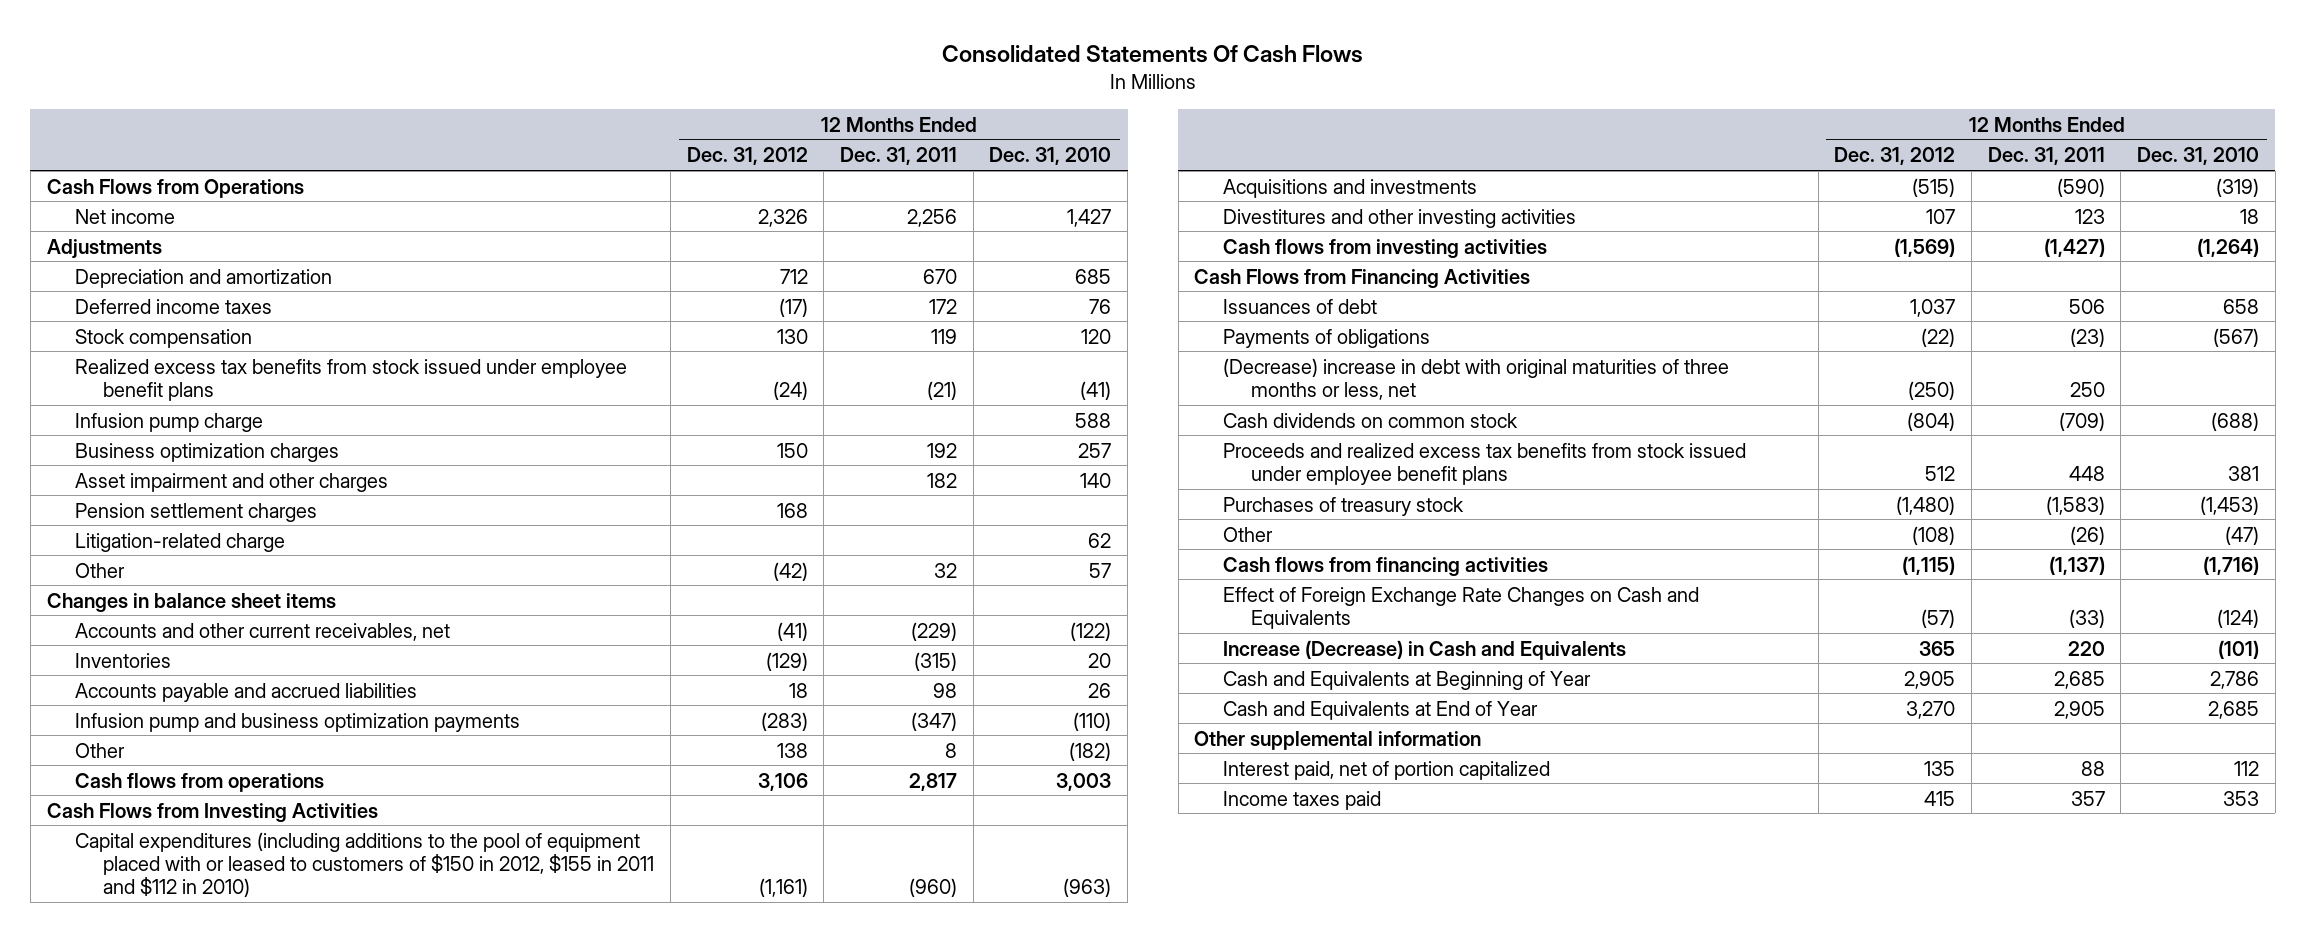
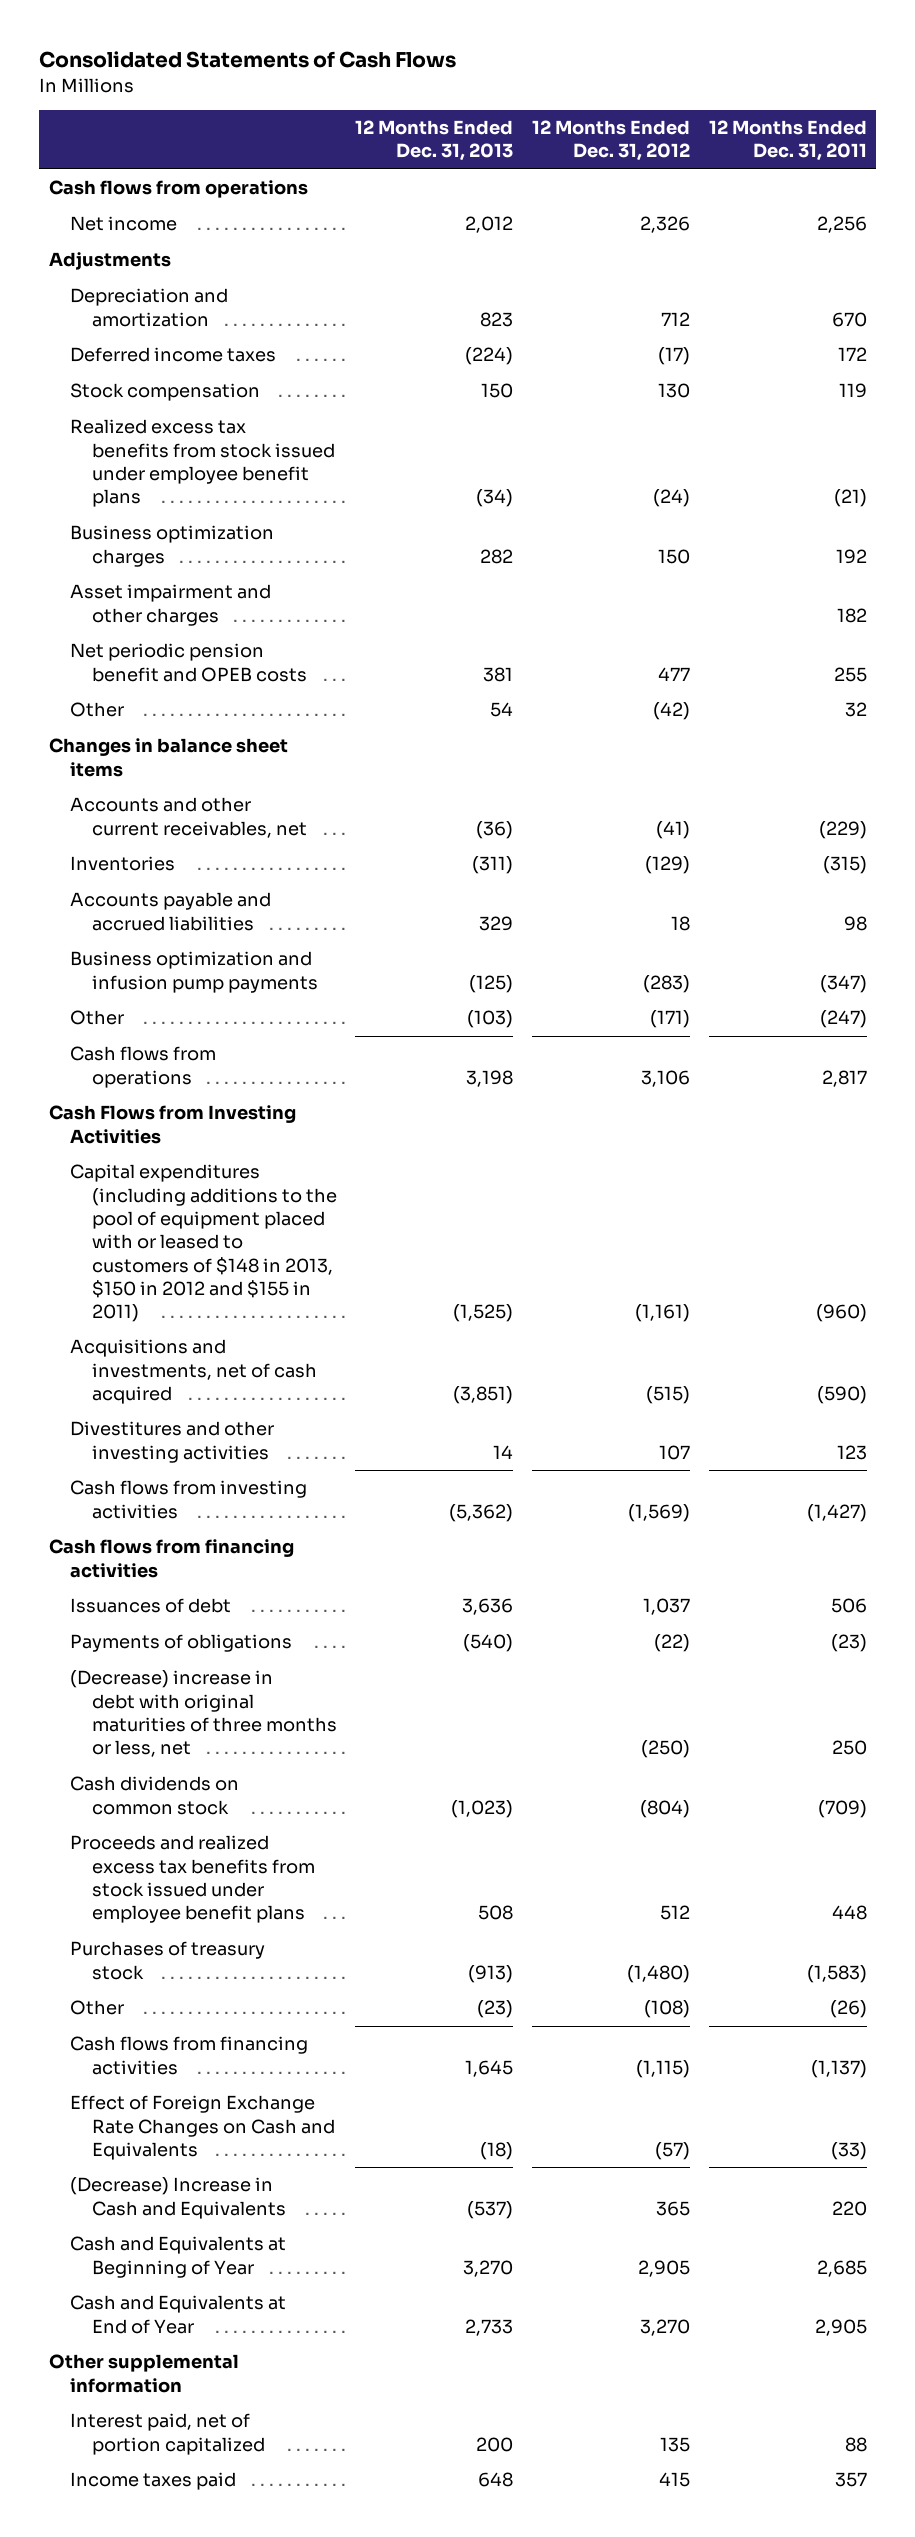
- Consolidated Statements Of Cash Flows
+ Consolidated Statements of Cash Flows
- | 12 Months Ended Dec. 31, 2012 | 12 Months Ended Dec. 31, 2011 | 12 Months Ended Dec. 31, 2010
+ | 12 Months Ended Dec. 31, 2013 | 12 Months Ended Dec. 31, 2012 | 12 Months Ended Dec. 31, 2011
- Cash Flows from Operations
+ Cash flows from operations
- Infusion pump charge | | | 588
- Pension settlement charges | 168 | |
- Litigation-related charge | | | 62
+ Net periodic pension benefit and OPEB costs | 381 | 477 | 255
- Infusion pump and business optimization payments | (283) | (347) | (110)
- Other | 138 | 8 | (182)
+ Business optimization and infusion pump payments | (125) | (283) | (347)
+ Other | (103) | (171) | (247)
- Capital expenditures (including additions to the pool of equipment placed with or leased to customers of $150 in 2012, $155 in 2011 and $112 in 2010) | (1,161) | (960) | (963)
- Acquisitions and investments | (515) | (590) | (319)
+ Capital expenditures (including additions to the pool of equipment placed with or leased to customers of $148 in 2013, $150 in 2012 and $155 in 2011) | (1,525) | (1,161) | (960)
+ Acquisitions and investments, net of cash acquired | (3,851) | (515) | (590)
- Cash Flows from Financing Activities
+ Cash flows from financing activities
- Increase (Decrease) in Cash and Equivalents | 365 | 220 | (101)
+ (Decrease) Increase in Cash and Equivalents | (537) | 365 | 220

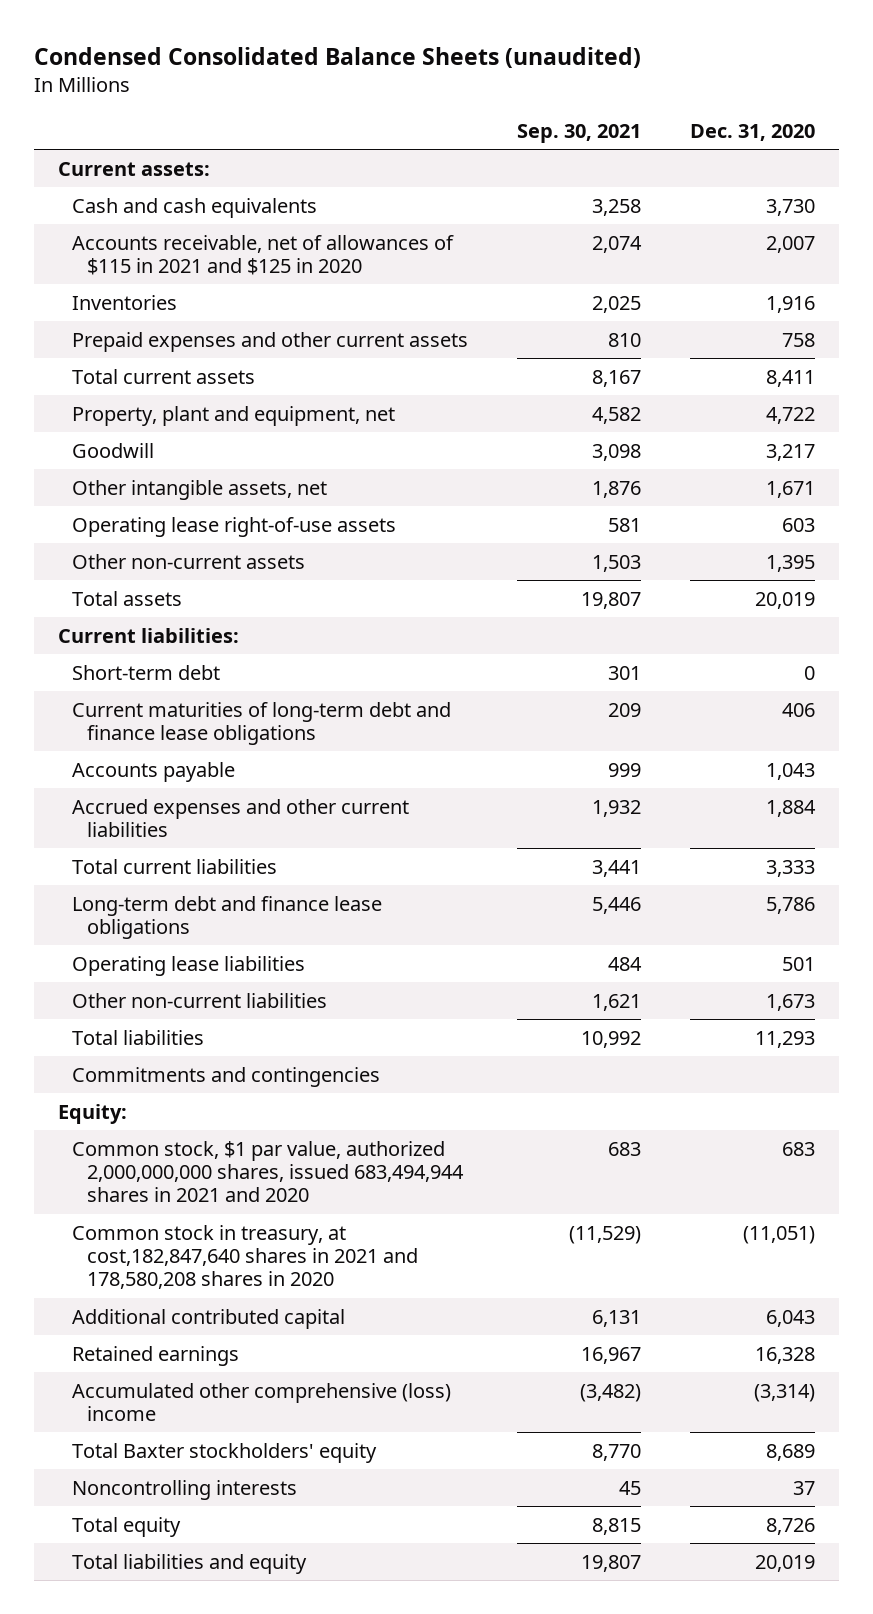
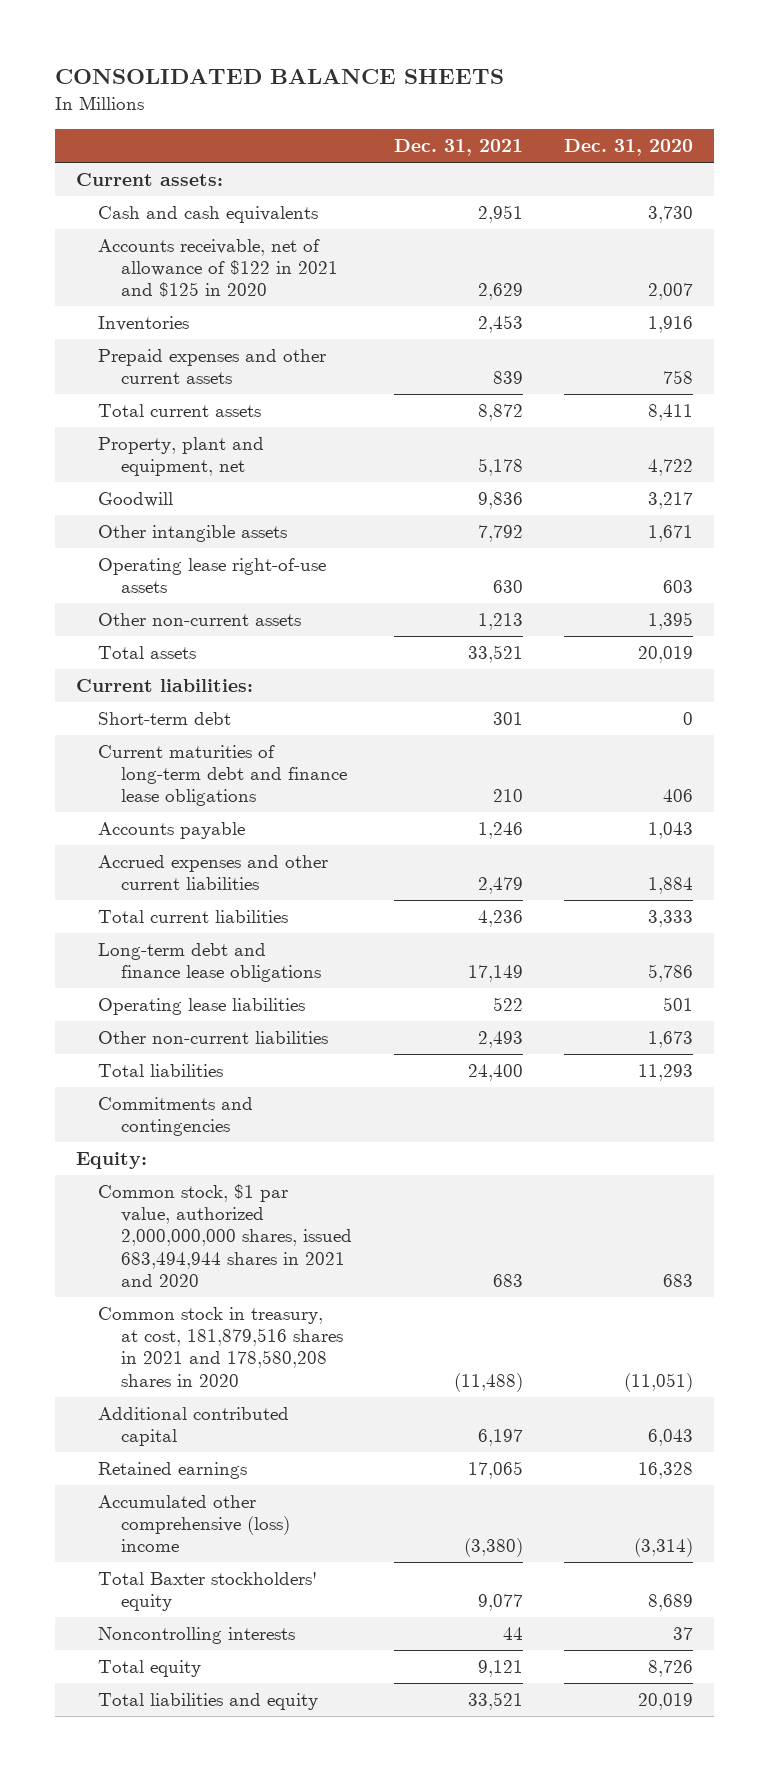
- Condensed Consolidated Balance Sheets (unaudited)
+ CONSOLIDATED BALANCE SHEETS
- | Sep. 30, 2021 | Dec. 31, 2020
+ | Dec. 31, 2021 | Dec. 31, 2020
- Accounts receivable, net of allowances of $115 in 2021 and $125 in 2020 | 2,074 | 2,007
+ Accounts receivable, net of allowance of $122 in 2021 and $125 in 2020 | 2,629 | 2,007
- Other intangible assets, net | 1,876 | 1,671
+ Other intangible assets | 7,792 | 1,671
- Common stock in treasury, at cost,182,847,640 shares in 2021 and 178,580,208 shares in 2020 | (11,529) | (11,051)
+ Common stock in treasury, at cost, 181,879,516 shares in 2021 and 178,580,208 shares in 2020 | (11,488) | (11,051)

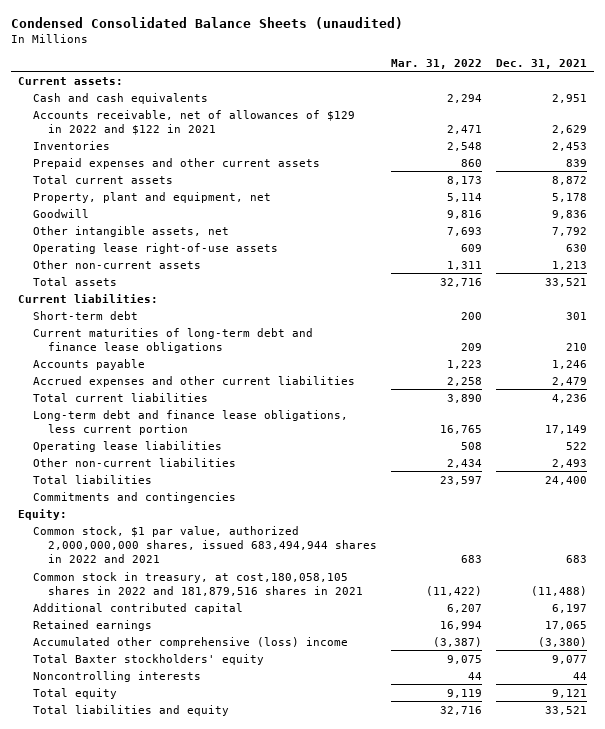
- CONSOLIDATED BALANCE SHEETS
+ Condensed Consolidated Balance Sheets (unaudited)
- | Dec. 31, 2021 | Dec. 31, 2020
+ | Mar. 31, 2022 | Dec. 31, 2021
- Accounts receivable, net of allowance of $122 in 2021 and $125 in 2020 | 2,629 | 2,007
+ Accounts receivable, net of allowances of $129 in 2022 and $122 in 2021 | 2,471 | 2,629
- Other intangible assets | 7,792 | 1,671
+ Other intangible assets, net | 7,693 | 7,792
- Long-term debt and finance lease obligations | 17,149 | 5,786
+ Long-term debt and finance lease obligations, less current portion | 16,765 | 17,149
- Common stock, $1 par value, authorized 2,000,000,000 shares, issued 683,494,944 shares in 2021 and 2020 | 683 | 683
- Common stock in treasury, at cost, 181,879,516 shares in 2021 and 178,580,208 shares in 2020 | (11,488) | (11,051)
+ Common stock, $1 par value, authorized 2,000,000,000 shares, issued 683,494,944 shares in 2022 and 2021 | 683 | 683
+ Common stock in treasury, at cost,180,058,105 shares in 2022 and 181,879,516 shares in 2021 | (11,422) | (11,488)

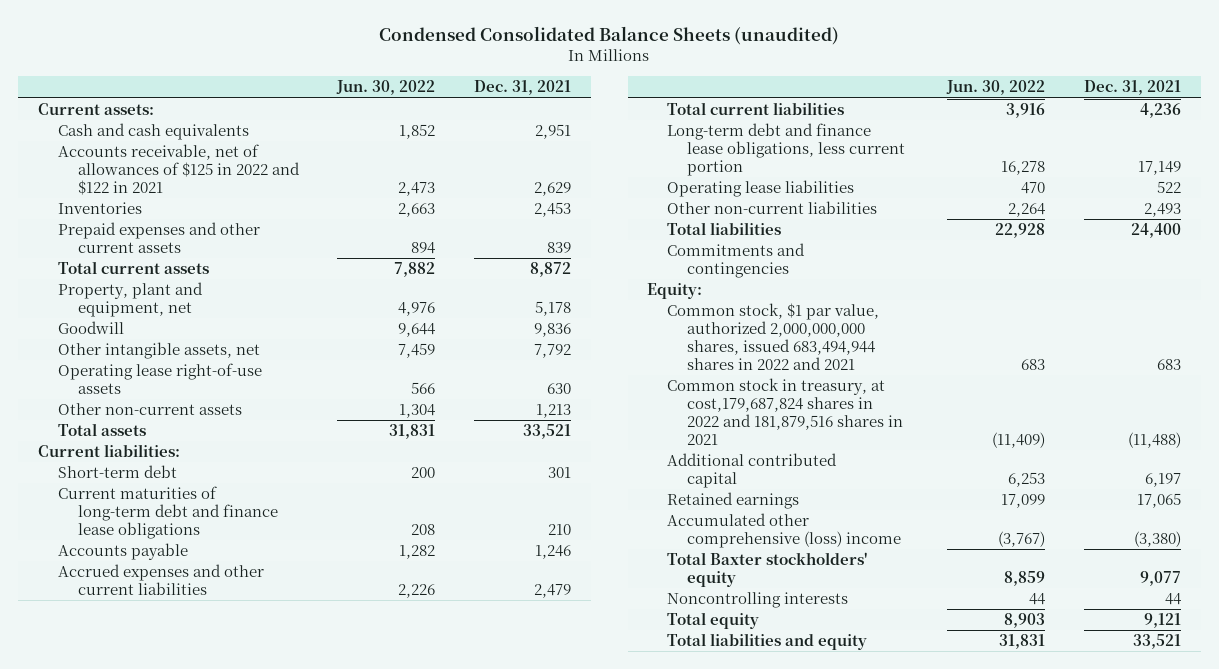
- | Mar. 31, 2022 | Dec. 31, 2021
+ | Jun. 30, 2022 | Dec. 31, 2021
- Accounts receivable, net of allowances of $129 in 2022 and $122 in 2021 | 2,471 | 2,629
+ Accounts receivable, net of allowances of $125 in 2022 and $122 in 2021 | 2,473 | 2,629
- Common stock in treasury, at cost,180,058,105 shares in 2022 and 181,879,516 shares in 2021 | (11,422) | (11,488)
+ Common stock in treasury, at cost,179,687,824 shares in 2022 and 181,879,516 shares in 2021 | (11,409) | (11,488)

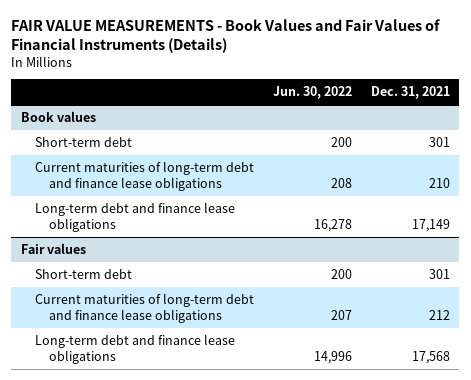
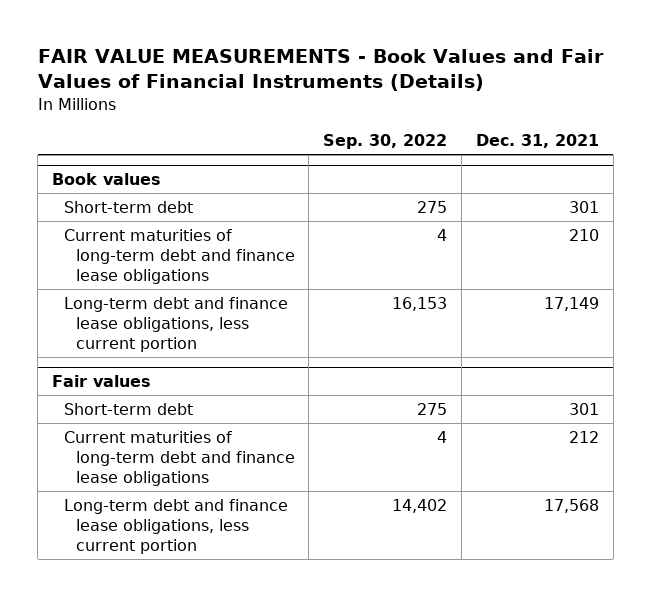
- | Jun. 30, 2022 | Dec. 31, 2021
+ | Sep. 30, 2022 | Dec. 31, 2021
@ Book values
- Long-term debt and finance lease obligations | 16,278 | 17,149
+ Long-term debt and finance lease obligations, less current portion | 16,153 | 17,149
@ Fair values
- Long-term debt and finance lease obligations | 14,996 | 17,568
+ Long-term debt and finance lease obligations, less current portion | 14,402 | 17,568

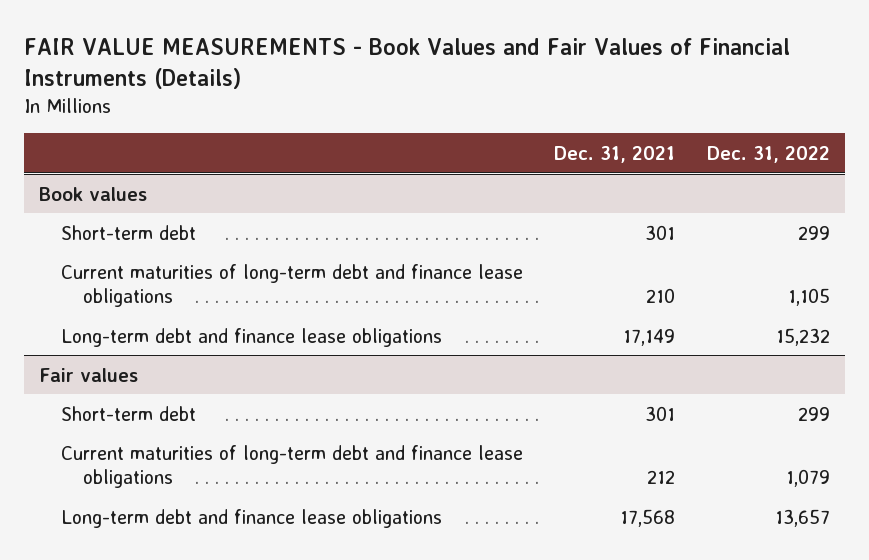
- | Sep. 30, 2022 | Dec. 31, 2021
+ | Dec. 31, 2021 | Dec. 31, 2022
@ Book values
- Long-term debt and finance lease obligations, less current portion | 16,153 | 17,149
+ Long-term debt and finance lease obligations | 17,149 | 15,232
@ Fair values
- Long-term debt and finance lease obligations, less current portion | 14,402 | 17,568
+ Long-term debt and finance lease obligations | 17,568 | 13,657

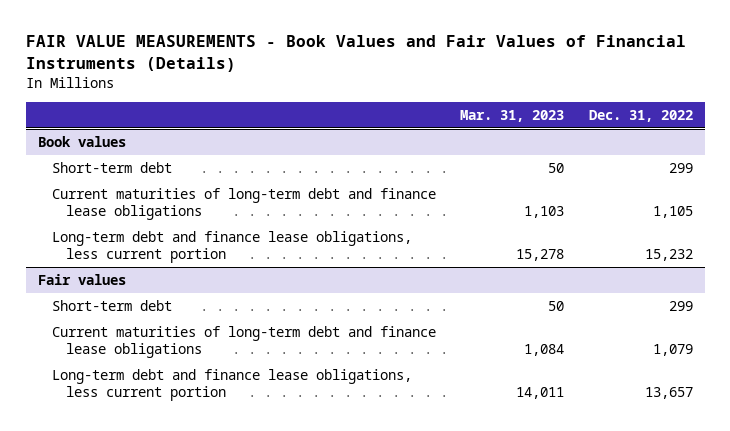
- | Dec. 31, 2021 | Dec. 31, 2022
+ | Mar. 31, 2023 | Dec. 31, 2022
@ Book values
- Long-term debt and finance lease obligations | 17,149 | 15,232
+ Long-term debt and finance lease obligations, less current portion | 15,278 | 15,232
@ Fair values
- Long-term debt and finance lease obligations | 17,568 | 13,657
+ Long-term debt and finance lease obligations, less current portion | 14,011 | 13,657

